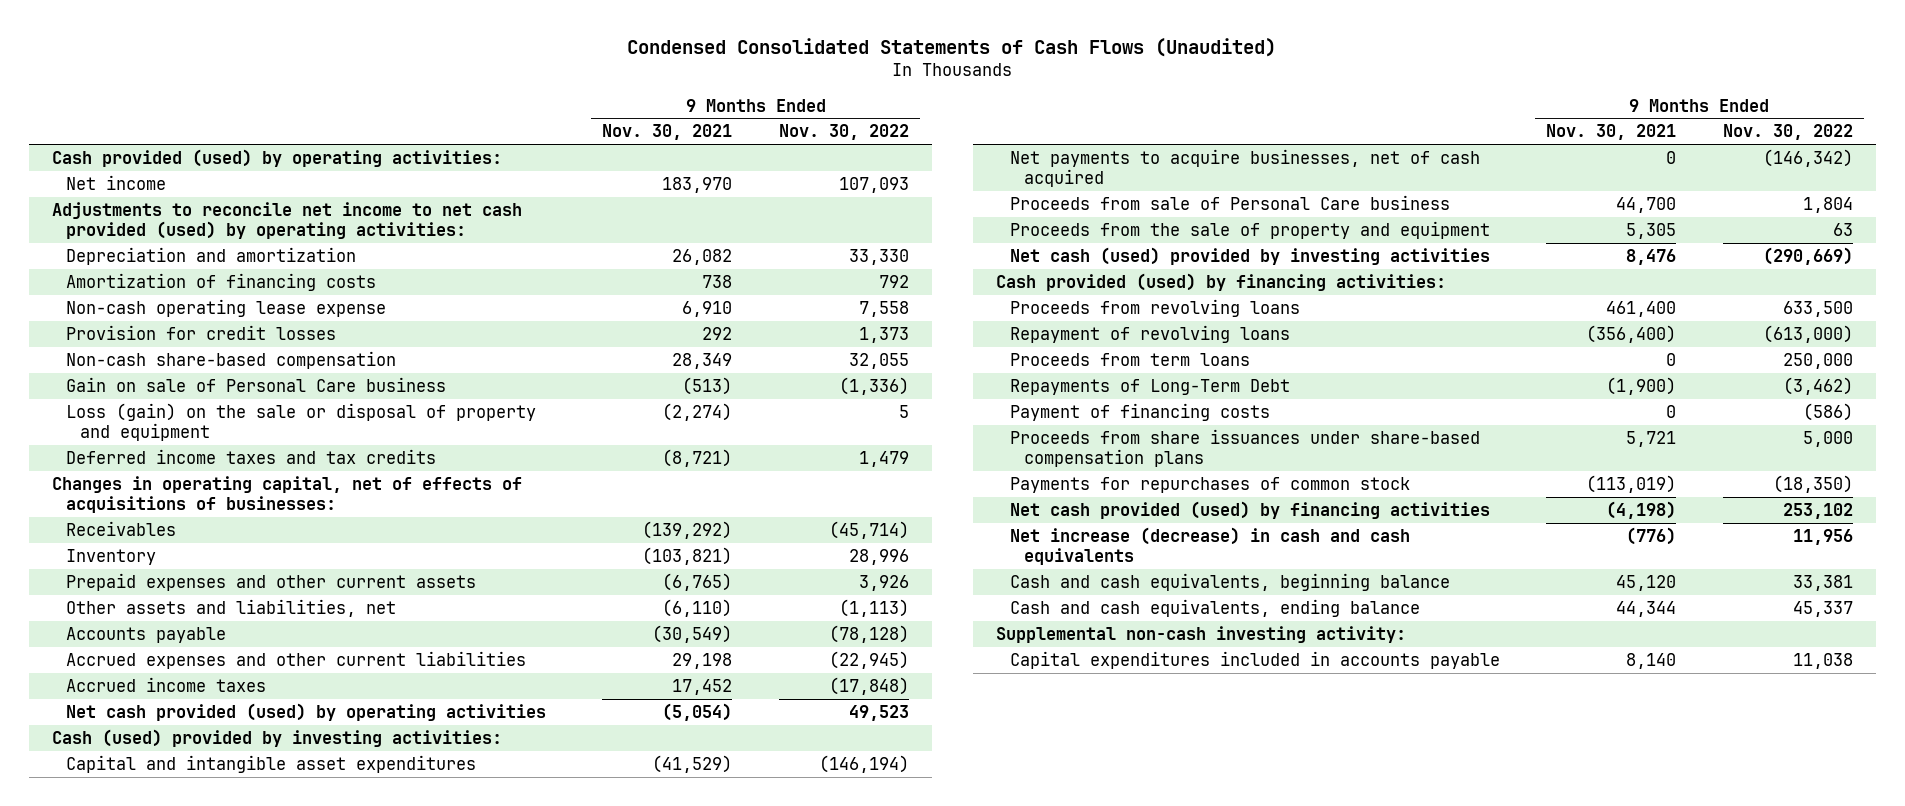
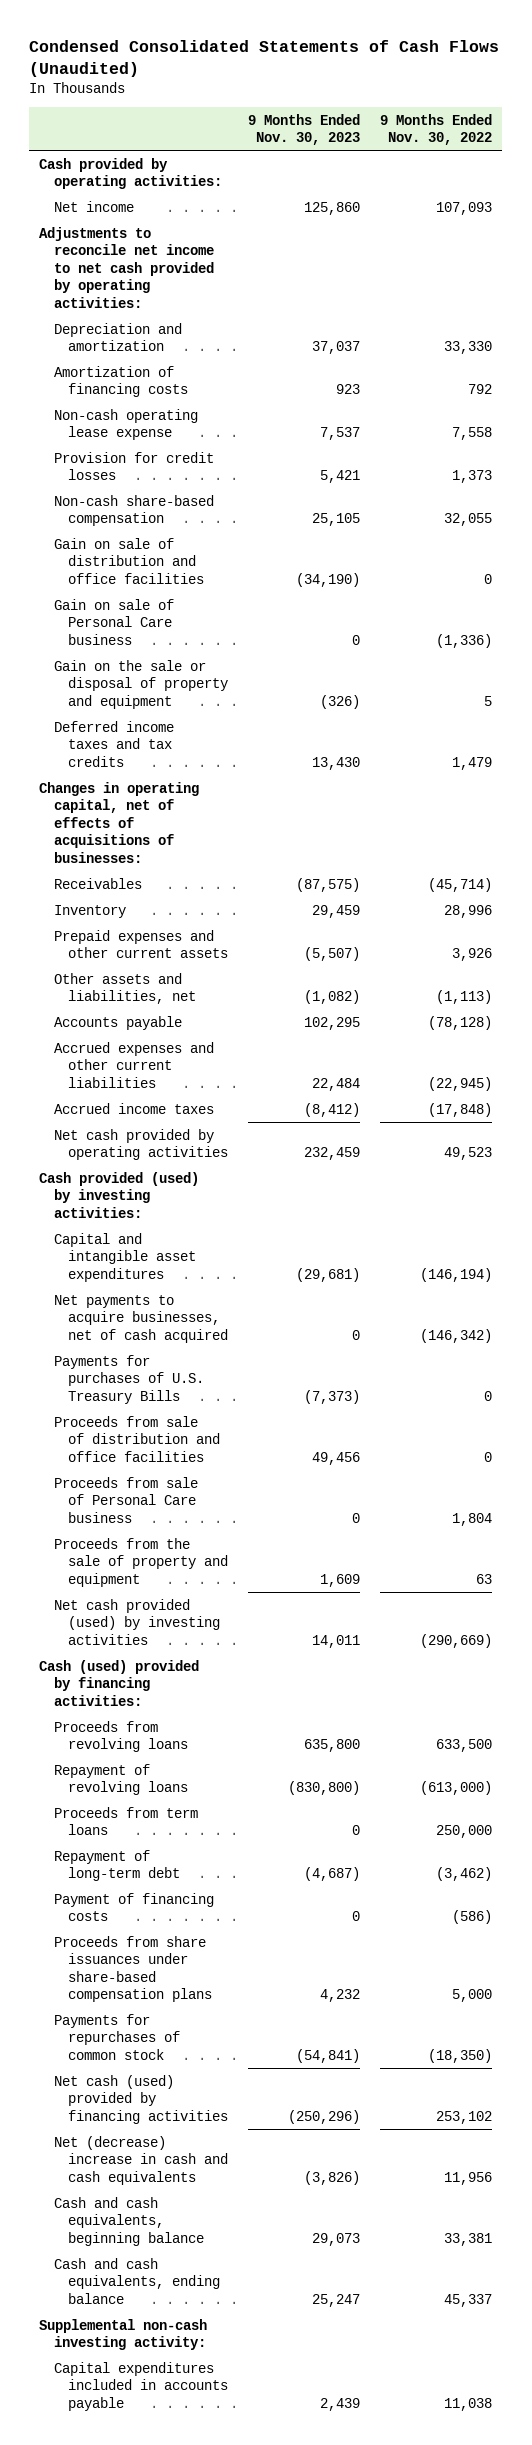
- | 9 Months Ended Nov. 30, 2021 | 9 Months Ended Nov. 30, 2022
+ | 9 Months Ended Nov. 30, 2023 | 9 Months Ended Nov. 30, 2022
- Cash provided (used) by operating activities:
+ Cash provided by operating activities:
- Adjustments to reconcile net income to net cash provided (used) by operating activities:
+ Adjustments to reconcile net income to net cash provided by operating activities:
+ Gain on sale of distribution and office facilities | (34,190) | 0
- Loss (gain) on the sale or disposal of property and equipment | (2,274) | 5
+ Gain on the sale or disposal of property and equipment | (326) | 5
- Net cash provided (used) by operating activities | (5,054) | 49,523
- Cash (used) provided by investing activities:
+ Net cash provided by operating activities | 232,459 | 49,523
+ Cash provided (used) by investing activities:
+ Payments for purchases of U.S. Treasury Bills | (7,373) | 0
+ Proceeds from sale of distribution and office facilities | 49,456 | 0
- Net cash (used) provided by investing activities | 8,476 | (290,669)
- Cash provided (used) by financing activities:
+ Net cash provided (used) by investing activities | 14,011 | (290,669)
+ Cash (used) provided by financing activities:
- Repayments of Long-Term Debt | (1,900) | (3,462)
+ Repayment of long-term debt | (4,687) | (3,462)
- Net cash provided (used) by financing activities | (4,198) | 253,102
- Net increase (decrease) in cash and cash equivalents | (776) | 11,956
+ Net cash (used) provided by financing activities | (250,296) | 253,102
+ Net (decrease) increase in cash and cash equivalents | (3,826) | 11,956

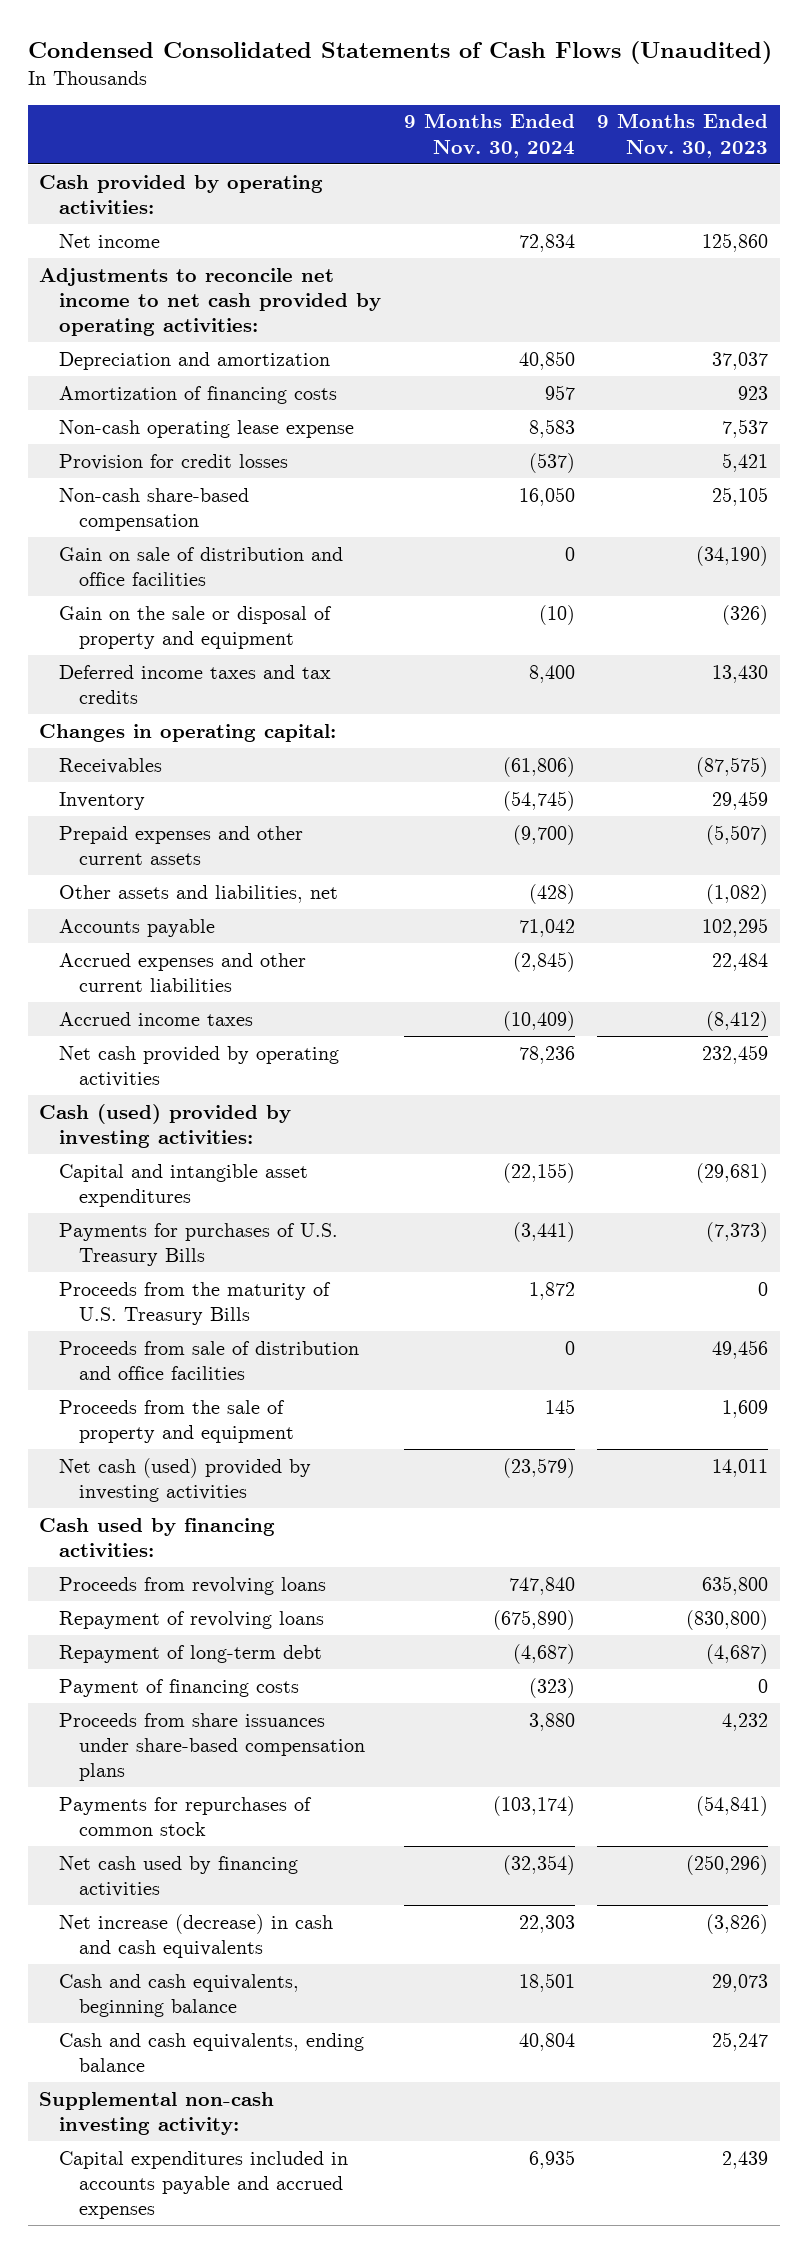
- | 9 Months Ended Nov. 30, 2023 | 9 Months Ended Nov. 30, 2022
+ | 9 Months Ended Nov. 30, 2024 | 9 Months Ended Nov. 30, 2023
- Gain on sale of Personal Care business | 0 | (1,336)
- Changes in operating capital, net of effects of acquisitions of businesses:
+ Changes in operating capital:
- Cash provided (used) by investing activities:
+ Cash (used) provided by investing activities:
- Net payments to acquire businesses, net of cash acquired | 0 | (146,342)
+ Proceeds from the maturity of U.S. Treasury Bills | 1,872 | 0
- Proceeds from sale of Personal Care business | 0 | 1,804
- Net cash provided (used) by investing activities | 14,011 | (290,669)
- Cash (used) provided by financing activities:
+ Net cash (used) provided by investing activities | (23,579) | 14,011
+ Cash used by financing activities:
- Proceeds from term loans | 0 | 250,000
- Net cash (used) provided by financing activities | (250,296) | 253,102
- Net (decrease) increase in cash and cash equivalents | (3,826) | 11,956
+ Net cash used by financing activities | (32,354) | (250,296)
+ Net increase (decrease) in cash and cash equivalents | 22,303 | (3,826)
- Capital expenditures included in accounts payable | 2,439 | 11,038
+ Capital expenditures included in accounts payable and accrued expenses | 6,935 | 2,439

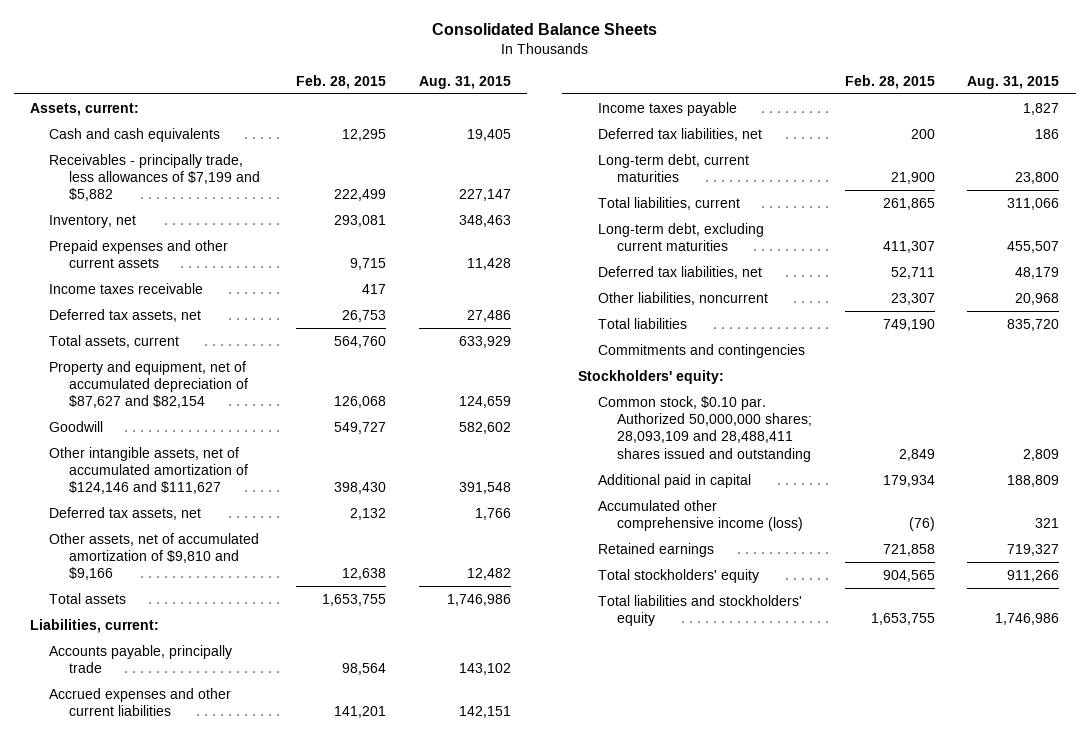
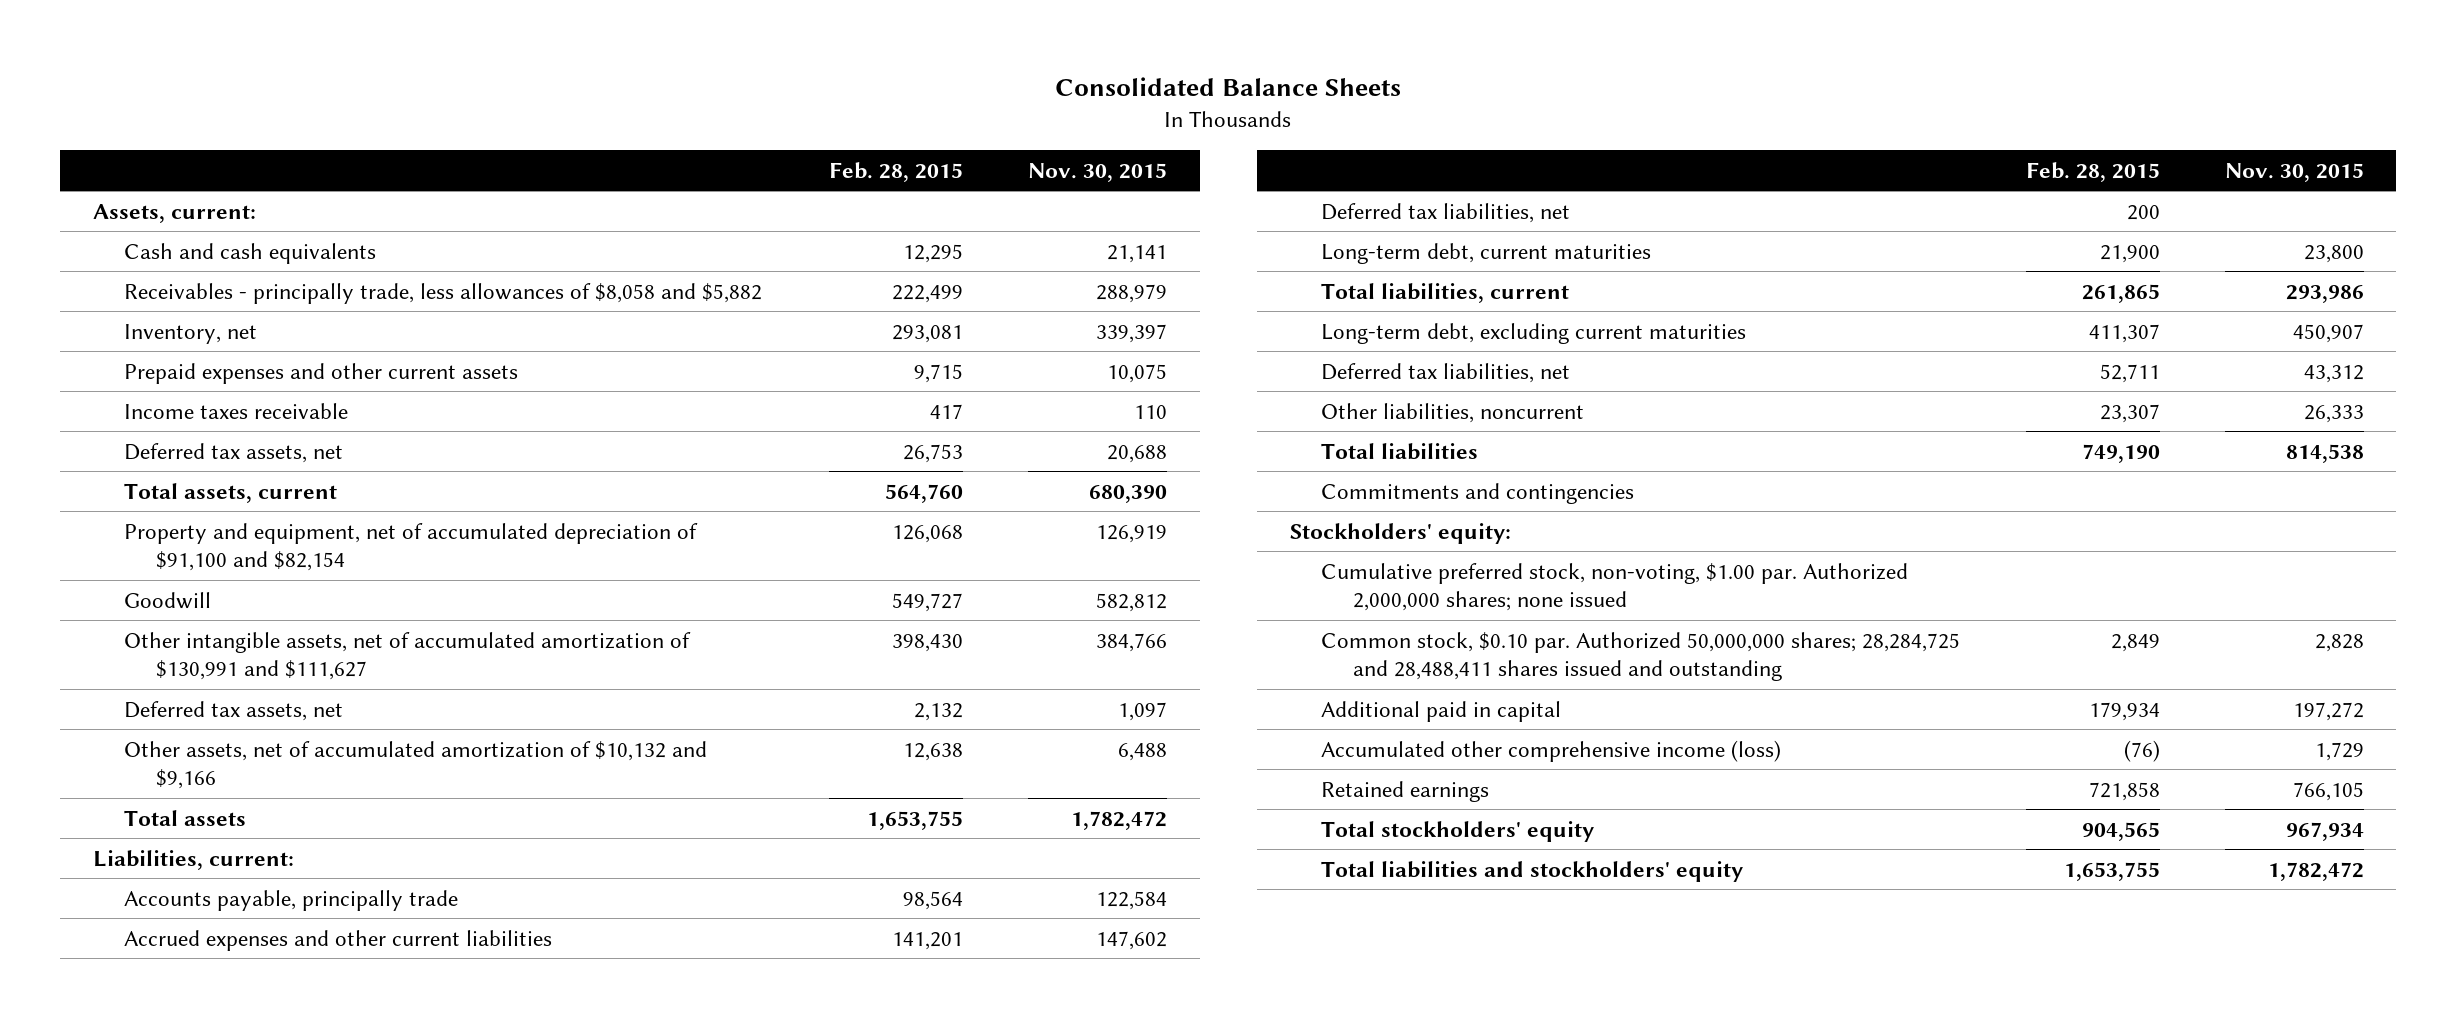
- | Feb. 28, 2015 | Aug. 31, 2015
+ | Feb. 28, 2015 | Nov. 30, 2015
- Receivables - principally trade, less allowances of $7,199 and $5,882 | 222,499 | 227,147
+ Receivables - principally trade, less allowances of $8,058 and $5,882 | 222,499 | 288,979
- Property and equipment, net of accumulated depreciation of $87,627 and $82,154 | 126,068 | 124,659
+ Property and equipment, net of accumulated depreciation of $91,100 and $82,154 | 126,068 | 126,919
- Other intangible assets, net of accumulated amortization of $124,146 and $111,627 | 398,430 | 391,548
+ Other intangible assets, net of accumulated amortization of $130,991 and $111,627 | 398,430 | 384,766
- Other assets, net of accumulated amortization of $9,810 and $9,166 | 12,638 | 12,482
+ Other assets, net of accumulated amortization of $10,132 and $9,166 | 12,638 | 6,488
- Income taxes payable | | 1,827
- Common stock, $0.10 par. Authorized 50,000,000 shares; 28,093,109 and 28,488,411 shares issued and outstanding | 2,849 | 2,809
+ Cumulative preferred stock, non-voting, $1.00 par. Authorized 2,000,000 shares; none issued
+ Common stock, $0.10 par. Authorized 50,000,000 shares; 28,284,725 and 28,488,411 shares issued and outstanding | 2,849 | 2,828

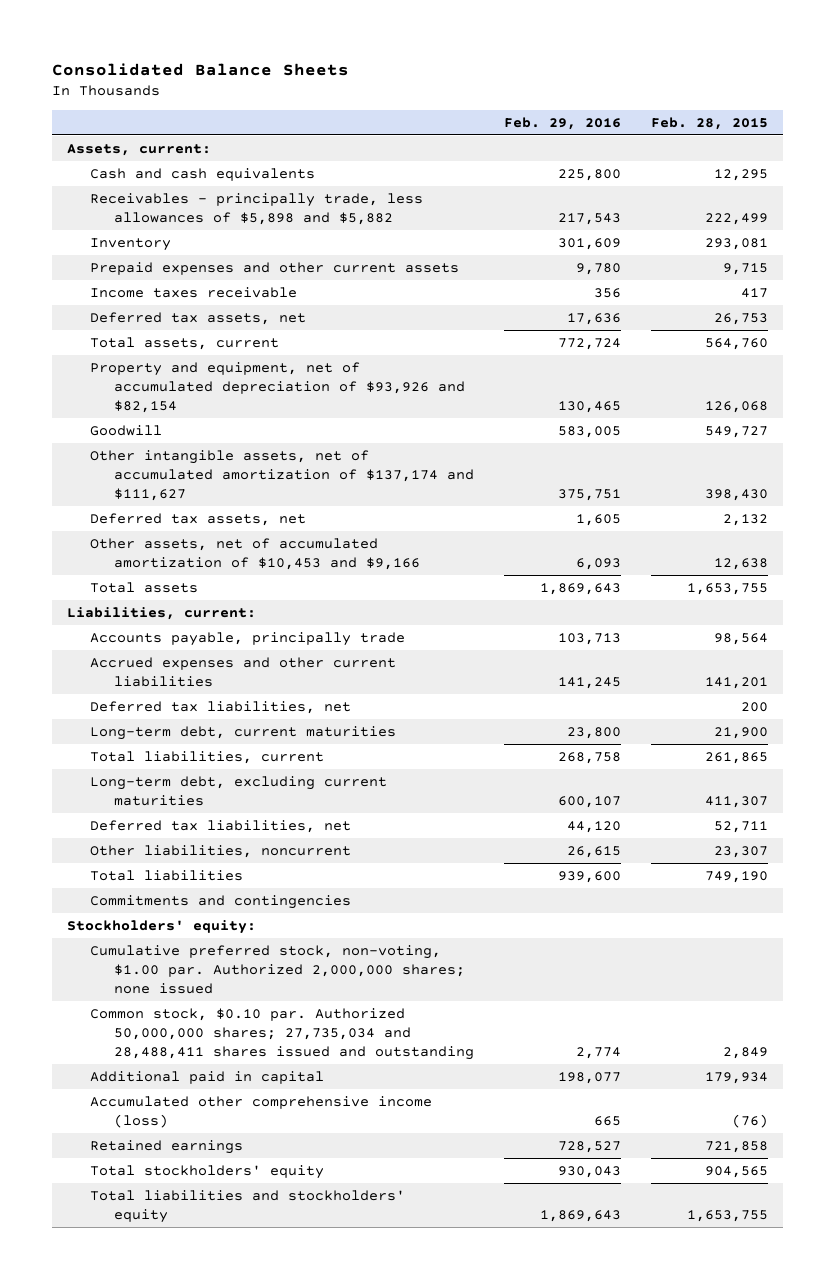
- | Feb. 28, 2015 | Nov. 30, 2015
+ | Feb. 29, 2016 | Feb. 28, 2015
- Receivables - principally trade, less allowances of $8,058 and $5,882 | 222,499 | 288,979
- Inventory, net | 293,081 | 339,397
+ Receivables - principally trade, less allowances of $5,898 and $5,882 | 217,543 | 222,499
+ Inventory | 301,609 | 293,081
- Property and equipment, net of accumulated depreciation of $91,100 and $82,154 | 126,068 | 126,919
+ Property and equipment, net of accumulated depreciation of $93,926 and $82,154 | 130,465 | 126,068
- Other intangible assets, net of accumulated amortization of $130,991 and $111,627 | 398,430 | 384,766
+ Other intangible assets, net of accumulated amortization of $137,174 and $111,627 | 375,751 | 398,430
- Other assets, net of accumulated amortization of $10,132 and $9,166 | 12,638 | 6,488
+ Other assets, net of accumulated amortization of $10,453 and $9,166 | 6,093 | 12,638
- Common stock, $0.10 par. Authorized 50,000,000 shares; 28,284,725 and 28,488,411 shares issued and outstanding | 2,849 | 2,828
+ Common stock, $0.10 par. Authorized 50,000,000 shares; 27,735,034 and 28,488,411 shares issued and outstanding | 2,774 | 2,849

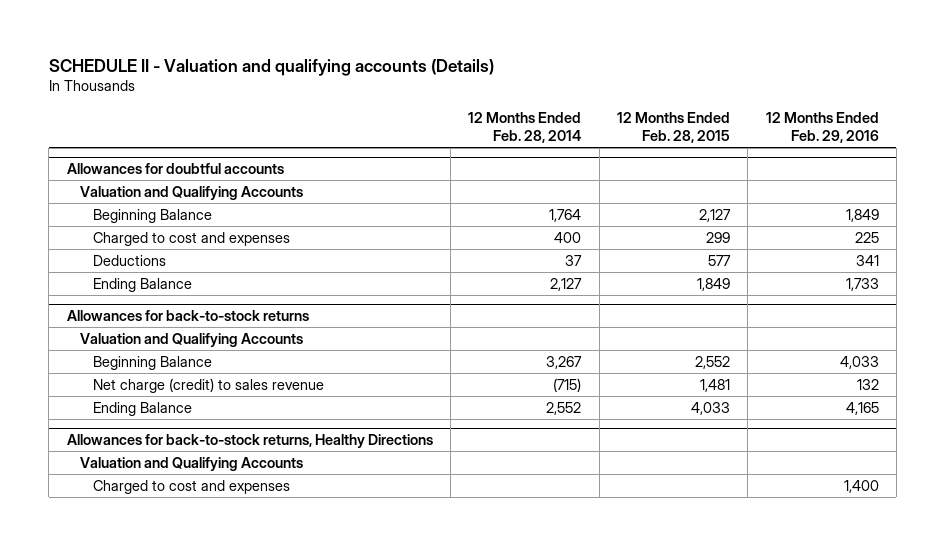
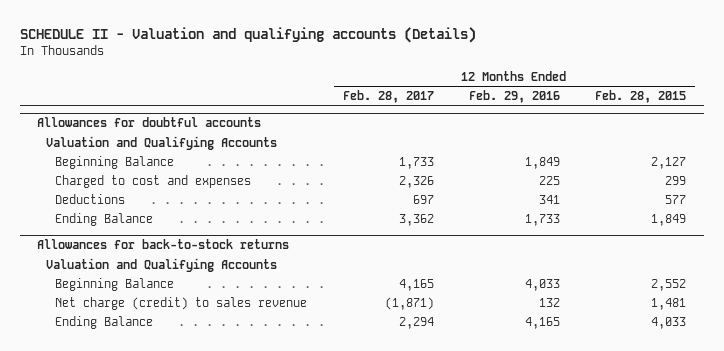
- | 12 Months Ended Feb. 28, 2014 | 12 Months Ended Feb. 28, 2015 | 12 Months Ended Feb. 29, 2016
+ | 12 Months Ended Feb. 28, 2017 | 12 Months Ended Feb. 29, 2016 | 12 Months Ended Feb. 28, 2015
- Allowances for back-to-stock returns, Healthy Directions
- Valuation and Qualifying Accounts
- Charged to cost and expenses | | | 1,400

